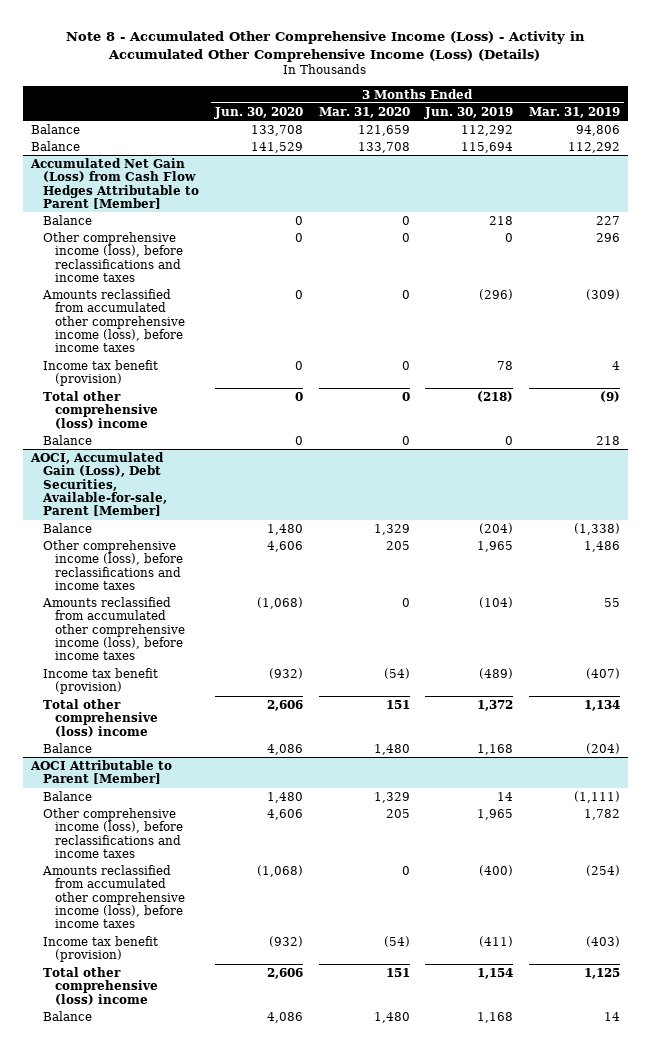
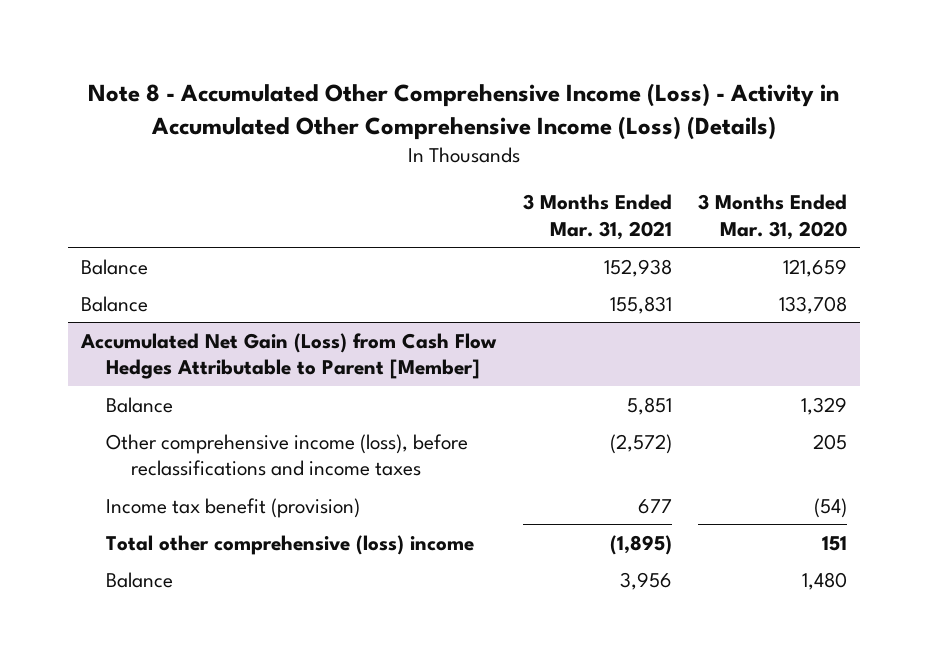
- | 3 Months Ended Jun. 30, 2020 | 3 Months Ended Mar. 31, 2020 | 3 Months Ended Jun. 30, 2019 | 3 Months Ended Mar. 31, 2019
+ | 3 Months Ended Mar. 31, 2021 | 3 Months Ended Mar. 31, 2020
@ Accumulated Net Gain (Loss) from Cash Flow Hedges Attributable to Parent [Member]
- Balance | 0 | 0 | 218 | 227
- Other comprehensive income (loss), before reclassifications and income taxes | 0 | 0 | 0 | 296
- Amounts reclassified from accumulated other comprehensive income (loss), before income taxes | 0 | 0 | (296) | (309)
- Income tax benefit (provision) | 0 | 0 | 78 | 4
- Total other comprehensive (loss) income | 0 | 0 | (218) | (9)
- Balance | 0 | 0 | 0 | 218
- AOCI, Accumulated Gain (Loss), Debt Securities, Available-for-sale, Parent [Member]
- Amounts reclassified from accumulated other comprehensive income (loss), before income taxes | (1,068) | 0 | (104) | 55
- AOCI Attributable to Parent [Member]
- Balance | 1,480 | 1,329 | 14 | (1,111)
- Other comprehensive income (loss), before reclassifications and income taxes | 4,606 | 205 | 1,965 | 1,782
- Amounts reclassified from accumulated other comprehensive income (loss), before income taxes | (1,068) | 0 | (400) | (254)
- Income tax benefit (provision) | (932) | (54) | (411) | (403)
- Total other comprehensive (loss) income | 2,606 | 151 | 1,154 | 1,125
- Balance | 4,086 | 1,480 | 1,168 | 14

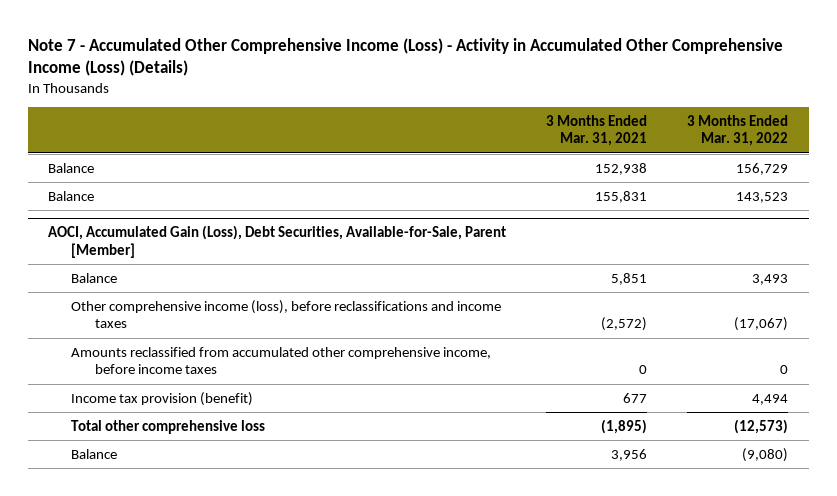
- Note 8 - Accumulated Other Comprehensive Income (Loss) - Activity in Accumulated Other Comprehensive Income (Loss) (Details)
+ Note 7 - Accumulated Other Comprehensive Income (Loss) - Activity in Accumulated Other Comprehensive Income (Loss) (Details)
- | 3 Months Ended Mar. 31, 2021 | 3 Months Ended Mar. 31, 2020
+ | 3 Months Ended Mar. 31, 2021 | 3 Months Ended Mar. 31, 2022
- Accumulated Net Gain (Loss) from Cash Flow Hedges Attributable to Parent [Member]
+ AOCI, Accumulated Gain (Loss), Debt Securities, Available-for-Sale, Parent [Member]
- Income tax benefit (provision) | 677 | (54)
- Total other comprehensive (loss) income | (1,895) | 151
+ Amounts reclassified from accumulated other comprehensive income, before income taxes | 0 | 0
+ Income tax provision (benefit) | 677 | 4,494
+ Total other comprehensive loss | (1,895) | (12,573)

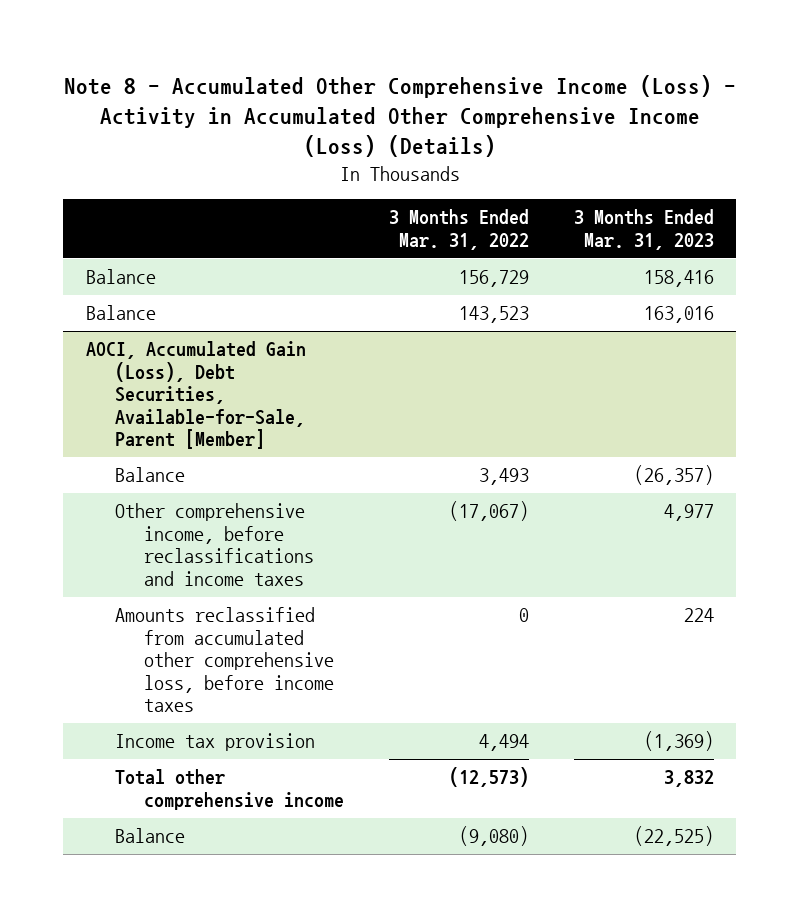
- Note 7 - Accumulated Other Comprehensive Income (Loss) - Activity in Accumulated Other Comprehensive Income (Loss) (Details)
+ Note 8 - Accumulated Other Comprehensive Income (Loss) - Activity in Accumulated Other Comprehensive Income (Loss) (Details)
- | 3 Months Ended Mar. 31, 2021 | 3 Months Ended Mar. 31, 2022
+ | 3 Months Ended Mar. 31, 2022 | 3 Months Ended Mar. 31, 2023
@ AOCI, Accumulated Gain (Loss), Debt Securities, Available-for-Sale, Parent [Member]
- Other comprehensive income (loss), before reclassifications and income taxes | (2,572) | (17,067)
- Amounts reclassified from accumulated other comprehensive income, before income taxes | 0 | 0
- Income tax provision (benefit) | 677 | 4,494
- Total other comprehensive loss | (1,895) | (12,573)
+ Other comprehensive income, before reclassifications and income taxes | (17,067) | 4,977
+ Amounts reclassified from accumulated other comprehensive loss, before income taxes | 0 | 224
+ Income tax provision | 4,494 | (1,369)
+ Total other comprehensive income | (12,573) | 3,832

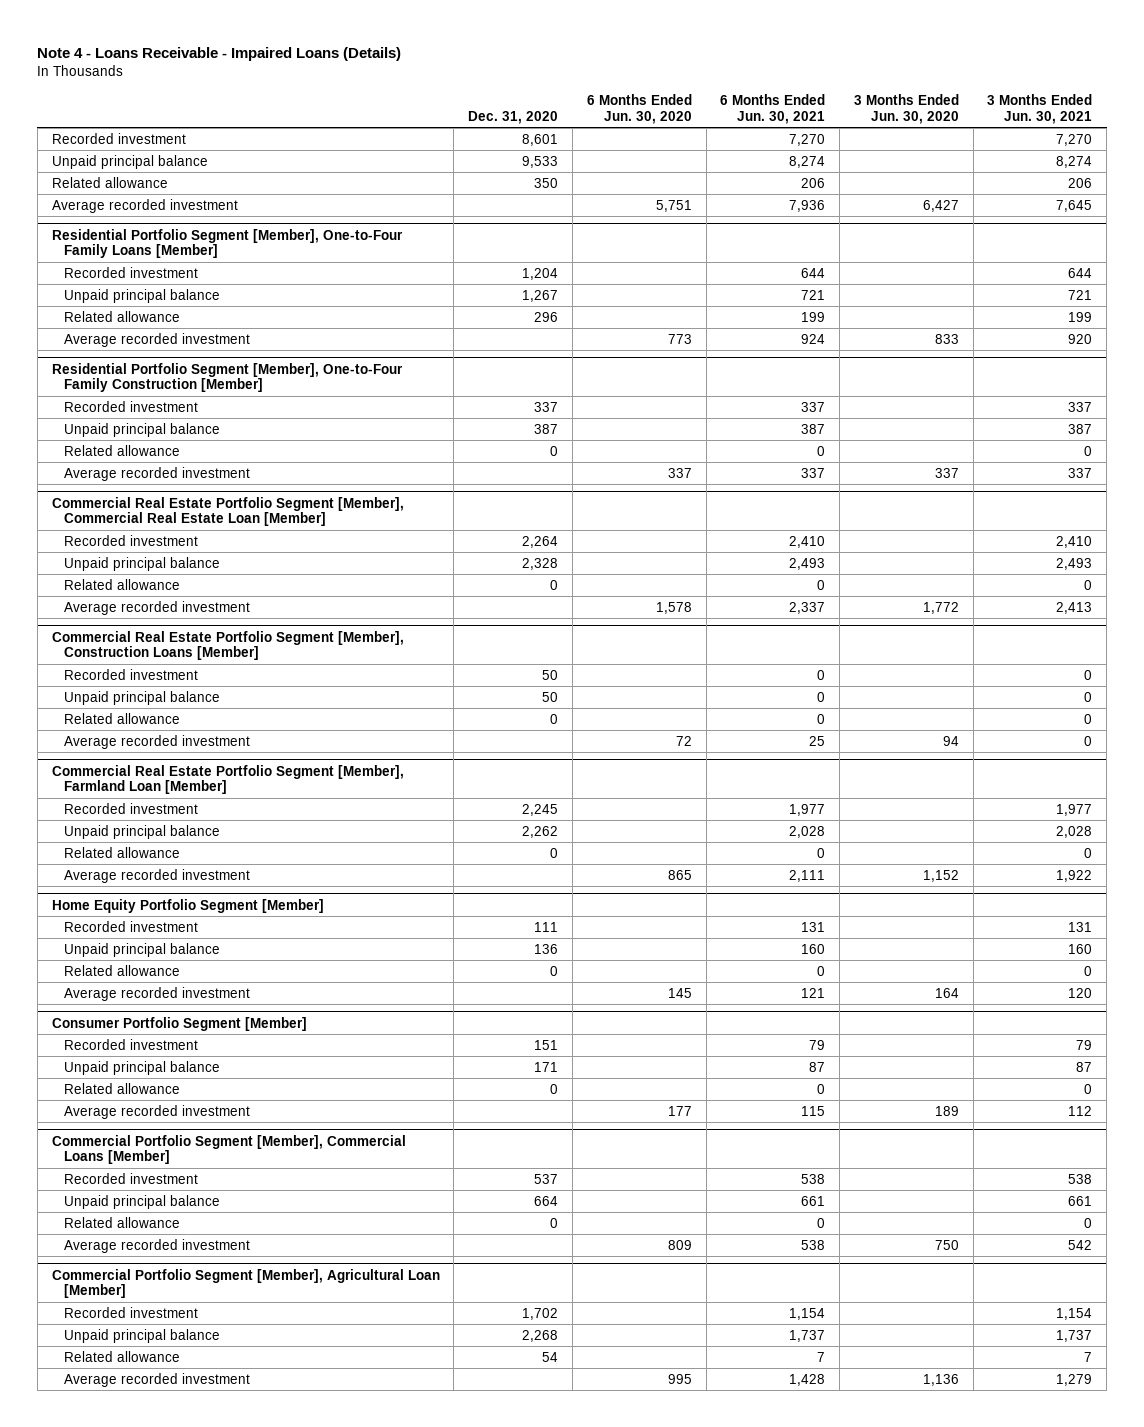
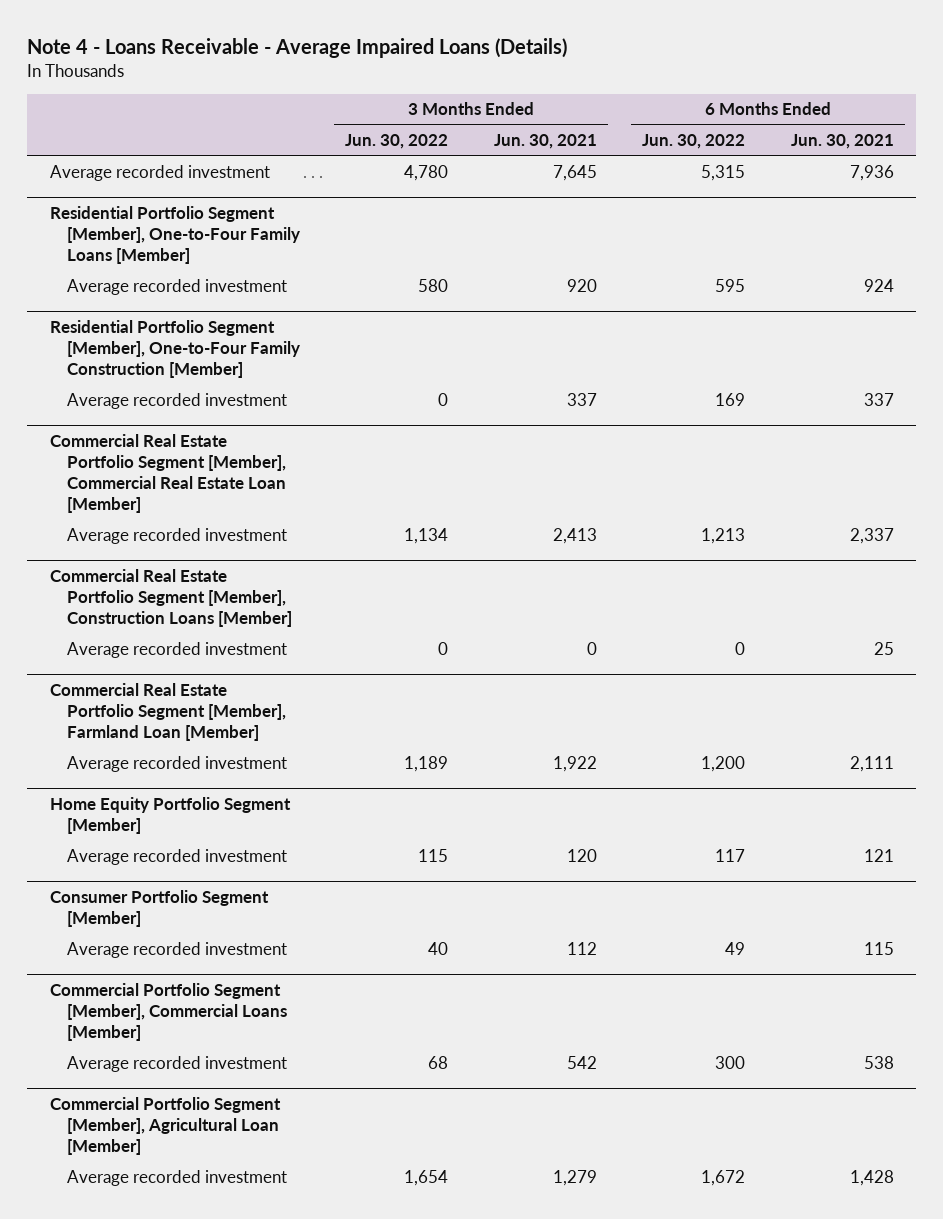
- Note 4 - Loans Receivable - Impaired Loans (Details)
+ Note 4 - Loans Receivable - Average Impaired Loans (Details)
- | Dec. 31, 2020 | 6 Months Ended Jun. 30, 2020 | 6 Months Ended Jun. 30, 2021 | 3 Months Ended Jun. 30, 2020 | 3 Months Ended Jun. 30, 2021
+ | 3 Months Ended Jun. 30, 2022 | 3 Months Ended Jun. 30, 2021 | 6 Months Ended Jun. 30, 2022 | 6 Months Ended Jun. 30, 2021
- Recorded investment | 8,601 | | 7,270 | | 7,270
- Unpaid principal balance | 9,533 | | 8,274 | | 8,274
- Related allowance | 350 | | 206 | | 206
@ Residential Portfolio Segment [Member], One-to-Four Family Loans [Member]
- Recorded investment | 1,204 | | 644 | | 644
- Unpaid principal balance | 1,267 | | 721 | | 721
- Related allowance | 296 | | 199 | | 199
@ Residential Portfolio Segment [Member], One-to-Four Family Construction [Member]
- Recorded investment | 337 | | 337 | | 337
- Unpaid principal balance | 387 | | 387 | | 387
- Related allowance | 0 | | 0 | | 0
@ Commercial Real Estate Portfolio Segment [Member], Commercial Real Estate Loan [Member]
- Recorded investment | 2,264 | | 2,410 | | 2,410
- Unpaid principal balance | 2,328 | | 2,493 | | 2,493
- Related allowance | 0 | | 0 | | 0
@ Commercial Real Estate Portfolio Segment [Member], Construction Loans [Member]
- Recorded investment | 50 | | 0 | | 0
- Unpaid principal balance | 50 | | 0 | | 0
- Related allowance | 0 | | 0 | | 0
@ Commercial Real Estate Portfolio Segment [Member], Farmland Loan [Member]
- Recorded investment | 2,245 | | 1,977 | | 1,977
- Unpaid principal balance | 2,262 | | 2,028 | | 2,028
- Related allowance | 0 | | 0 | | 0
@ Home Equity Portfolio Segment [Member]
- Recorded investment | 111 | | 131 | | 131
- Unpaid principal balance | 136 | | 160 | | 160
- Related allowance | 0 | | 0 | | 0
@ Consumer Portfolio Segment [Member]
- Recorded investment | 151 | | 79 | | 79
- Unpaid principal balance | 171 | | 87 | | 87
- Related allowance | 0 | | 0 | | 0
@ Commercial Portfolio Segment [Member], Commercial Loans [Member]
- Recorded investment | 537 | | 538 | | 538
- Unpaid principal balance | 664 | | 661 | | 661
- Related allowance | 0 | | 0 | | 0
@ Commercial Portfolio Segment [Member], Agricultural Loan [Member]
- Recorded investment | 1,702 | | 1,154 | | 1,154
- Unpaid principal balance | 2,268 | | 1,737 | | 1,737
- Related allowance | 54 | | 7 | | 7

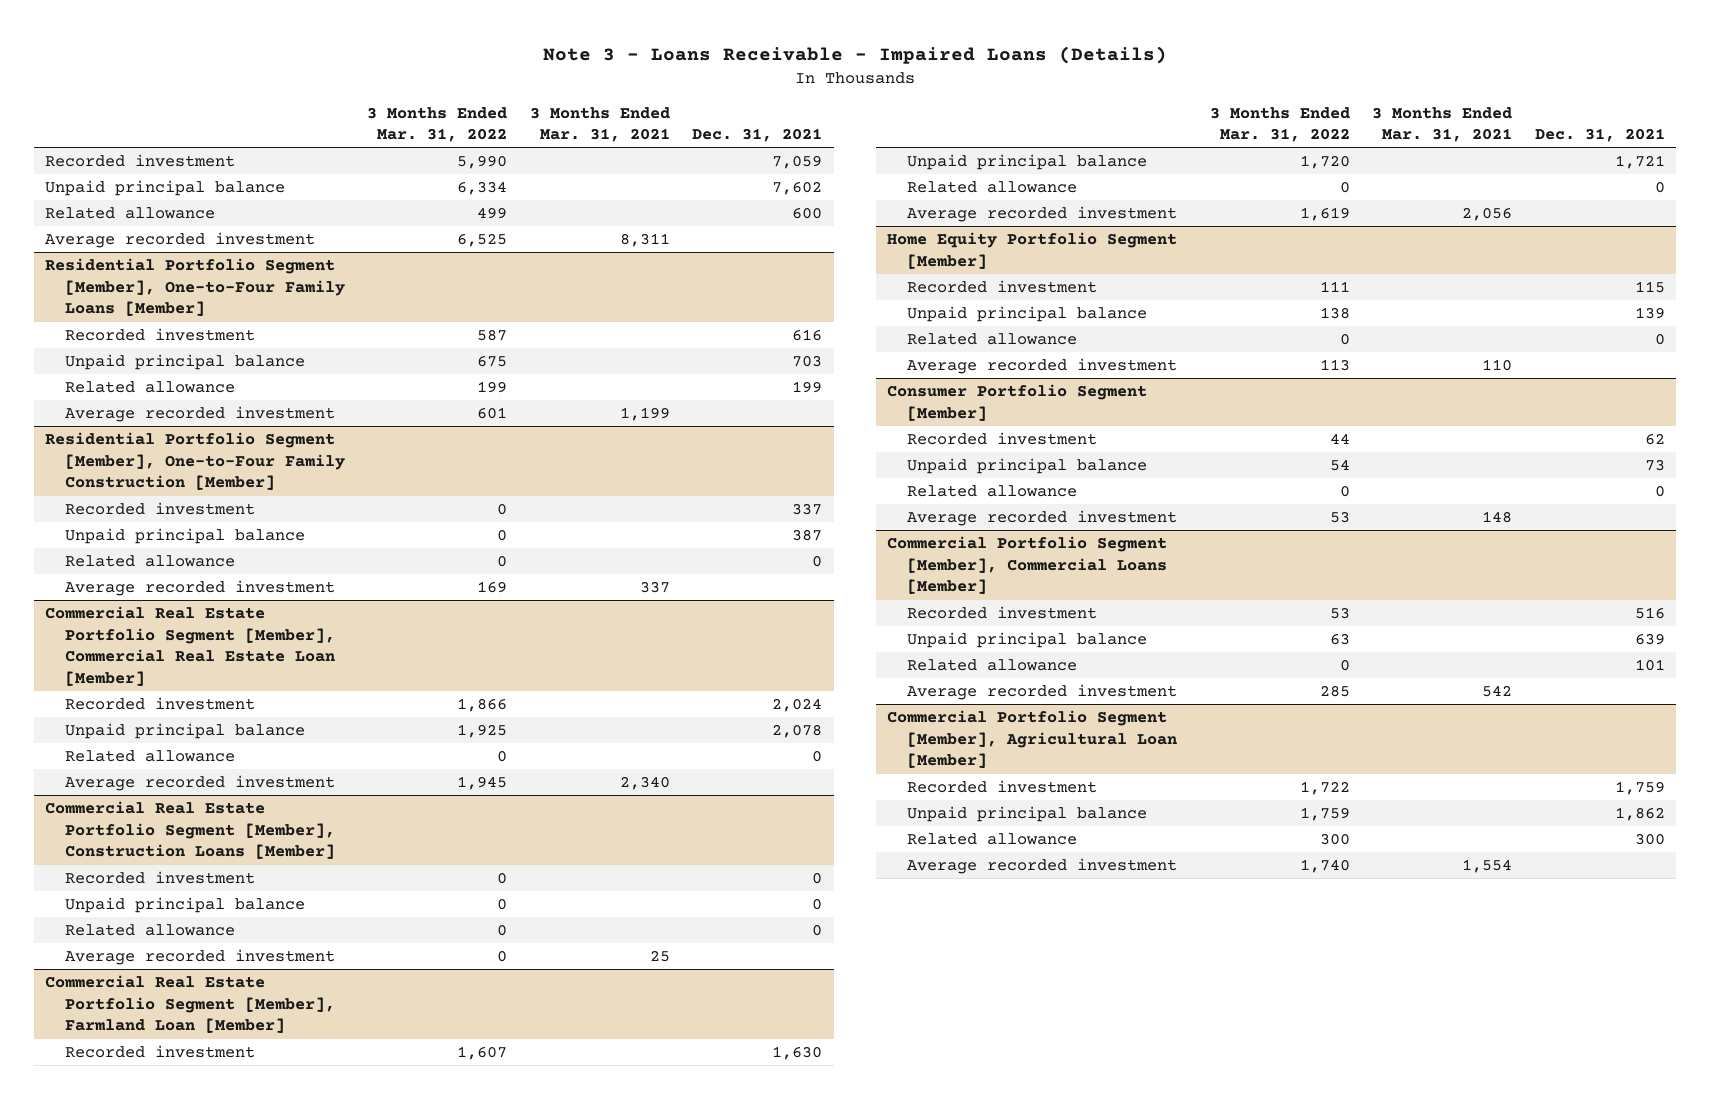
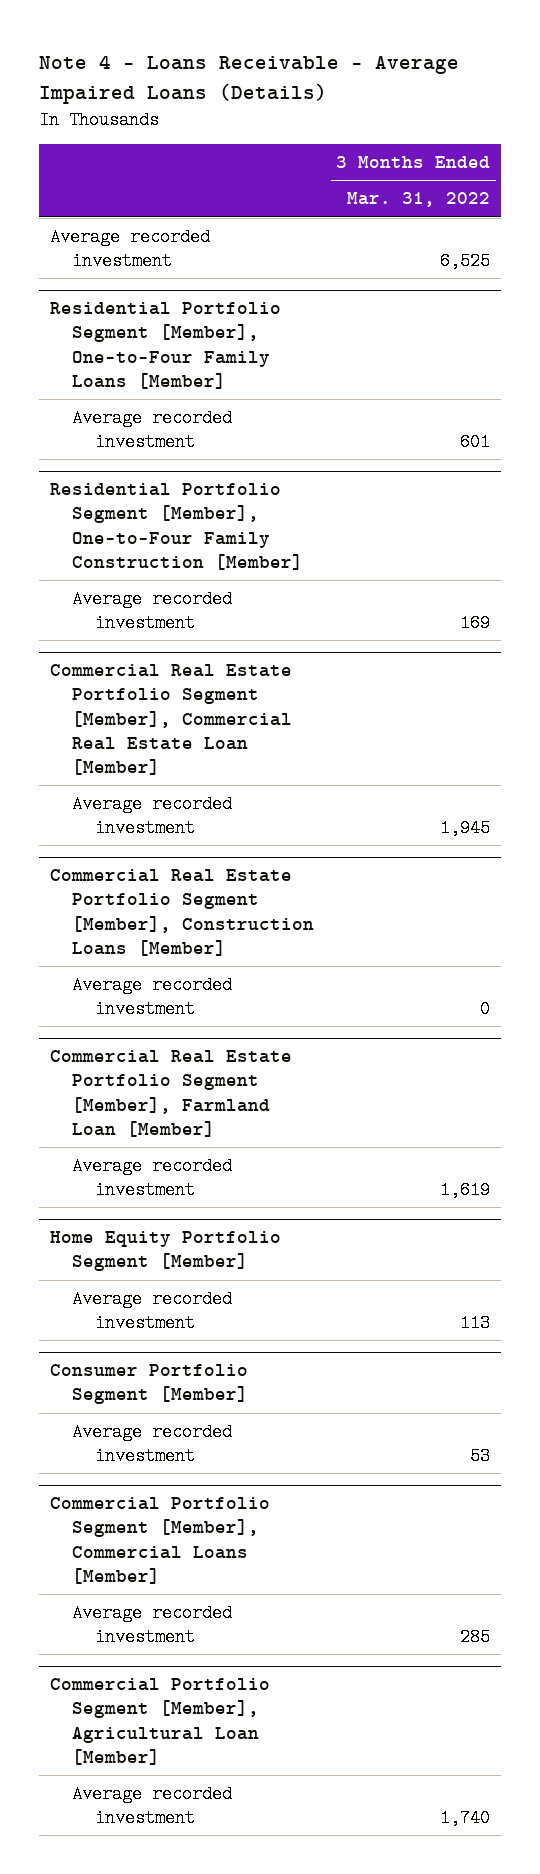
- Note 3 - Loans Receivable - Impaired Loans (Details)
+ Note 4 - Loans Receivable - Average Impaired Loans (Details)
- | 3 Months Ended Mar. 31, 2022 | 3 Months Ended Mar. 31, 2021 | Dec. 31, 2021
+ | 3 Months Ended Mar. 31, 2022
- Recorded investment | 5,990 | | 7,059
- Unpaid principal balance | 6,334 | | 7,602
- Related allowance | 499 | | 600
@ Residential Portfolio Segment [Member], One-to-Four Family Loans [Member]
- Recorded investment | 587 | | 616
- Unpaid principal balance | 675 | | 703
- Related allowance | 199 | | 199
@ Residential Portfolio Segment [Member], One-to-Four Family Construction [Member]
- Recorded investment | 0 | | 337
- Unpaid principal balance | 0 | | 387
- Related allowance | 0 | | 0
@ Commercial Real Estate Portfolio Segment [Member], Commercial Real Estate Loan [Member]
- Recorded investment | 1,866 | | 2,024
- Unpaid principal balance | 1,925 | | 2,078
- Related allowance | 0 | | 0
@ Commercial Real Estate Portfolio Segment [Member], Construction Loans [Member]
- Recorded investment | 0 | | 0
- Unpaid principal balance | 0 | | 0
- Related allowance | 0 | | 0
@ Commercial Real Estate Portfolio Segment [Member], Farmland Loan [Member]
- Recorded investment | 1,607 | | 1,630
- Unpaid principal balance | 1,720 | | 1,721
- Related allowance | 0 | | 0
@ Home Equity Portfolio Segment [Member]
- Recorded investment | 111 | | 115
- Unpaid principal balance | 138 | | 139
- Related allowance | 0 | | 0
@ Consumer Portfolio Segment [Member]
- Recorded investment | 44 | | 62
- Unpaid principal balance | 54 | | 73
- Related allowance | 0 | | 0
@ Commercial Portfolio Segment [Member], Commercial Loans [Member]
- Recorded investment | 53 | | 516
- Unpaid principal balance | 63 | | 639
- Related allowance | 0 | | 101
@ Commercial Portfolio Segment [Member], Agricultural Loan [Member]
- Recorded investment | 1,722 | | 1,759
- Unpaid principal balance | 1,759 | | 1,862
- Related allowance | 300 | | 300

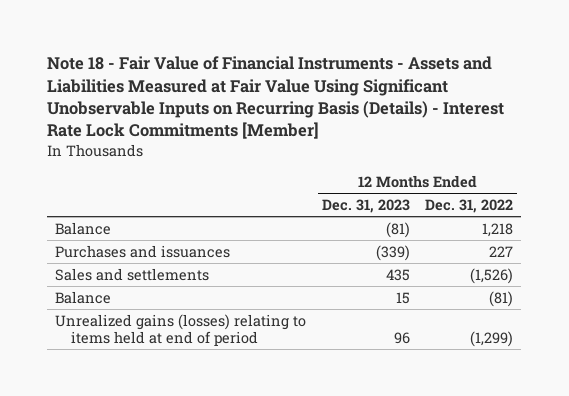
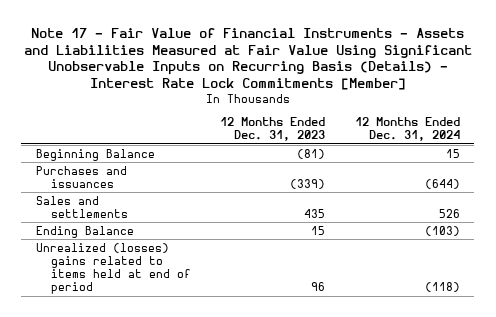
- Note 18 - Fair Value of Financial Instruments - Assets and Liabilities Measured at Fair Value Using Significant Unobservable Inputs on Recurring Basis (Details) - Interest Rate Lock Commitments [Member]
+ Note 17 - Fair Value of Financial Instruments - Assets and Liabilities Measured at Fair Value Using Significant Unobservable Inputs on Recurring Basis (Details) - Interest Rate Lock Commitments [Member]
- | 12 Months Ended Dec. 31, 2023 | 12 Months Ended Dec. 31, 2022
+ | 12 Months Ended Dec. 31, 2023 | 12 Months Ended Dec. 31, 2024
- Balance | (81) | 1,218
+ Beginning Balance | (81) | 15
- Balance | 15 | (81)
- Unrealized gains (losses) relating to items held at end of period | 96 | (1,299)
+ Ending Balance | 15 | (103)
+ Unrealized (losses) gains related to items held at end of period | 96 | (118)

